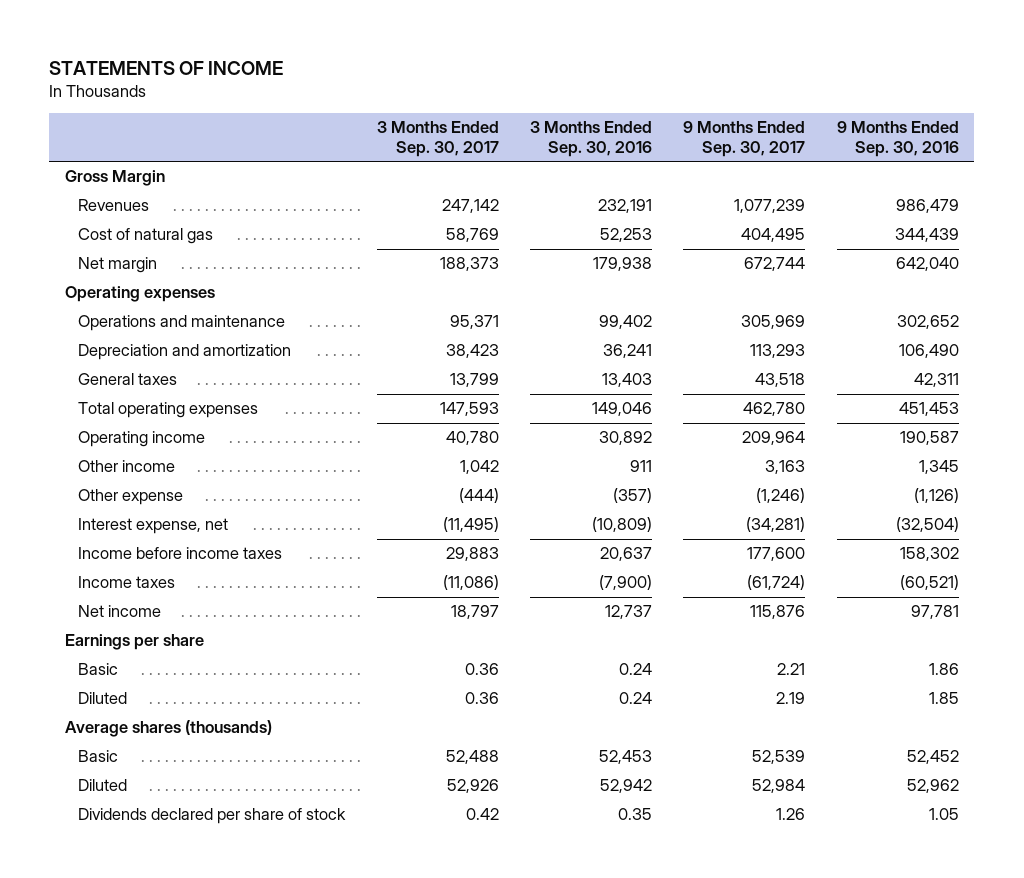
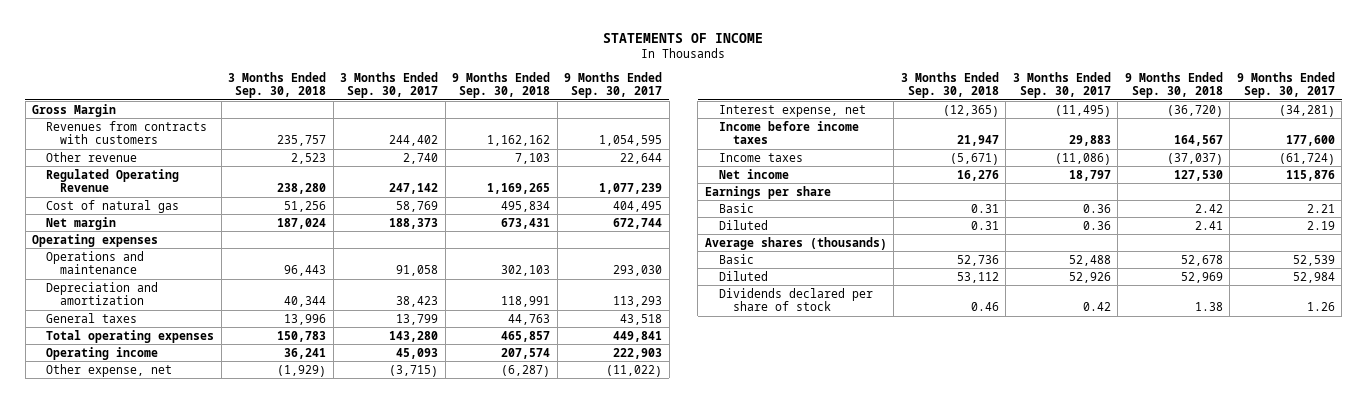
- | 3 Months Ended Sep. 30, 2017 | 3 Months Ended Sep. 30, 2016 | 9 Months Ended Sep. 30, 2017 | 9 Months Ended Sep. 30, 2016
+ | 3 Months Ended Sep. 30, 2018 | 3 Months Ended Sep. 30, 2017 | 9 Months Ended Sep. 30, 2018 | 9 Months Ended Sep. 30, 2017
- Revenues | 247,142 | 232,191 | 1,077,239 | 986,479
+ Revenues from contracts with customers | 235,757 | 244,402 | 1,162,162 | 1,054,595
+ Other revenue | 2,523 | 2,740 | 7,103 | 22,644
+ Regulated Operating Revenue | 238,280 | 247,142 | 1,169,265 | 1,077,239
- Operations and maintenance | 95,371 | 99,402 | 305,969 | 302,652
+ Operations and maintenance | 96,443 | 91,058 | 302,103 | 293,030
- Total operating expenses | 147,593 | 149,046 | 462,780 | 451,453
- Operating income | 40,780 | 30,892 | 209,964 | 190,587
- Other income | 1,042 | 911 | 3,163 | 1,345
- Other expense | (444) | (357) | (1,246) | (1,126)
+ Total operating expenses | 150,783 | 143,280 | 465,857 | 449,841
+ Operating income | 36,241 | 45,093 | 207,574 | 222,903
+ Other expense, net | (1,929) | (3,715) | (6,287) | (11,022)

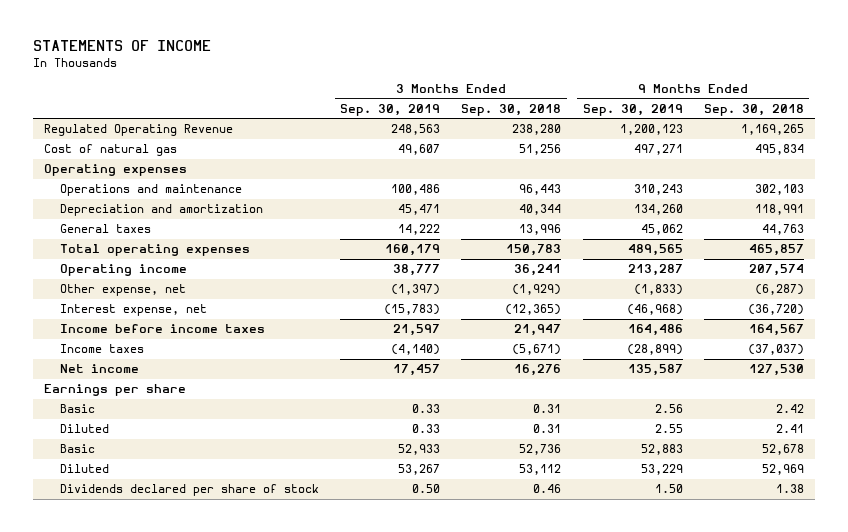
- | 3 Months Ended Sep. 30, 2018 | 3 Months Ended Sep. 30, 2017 | 9 Months Ended Sep. 30, 2018 | 9 Months Ended Sep. 30, 2017
+ | 3 Months Ended Sep. 30, 2019 | 3 Months Ended Sep. 30, 2018 | 9 Months Ended Sep. 30, 2019 | 9 Months Ended Sep. 30, 2018
- Gross Margin
- Revenues from contracts with customers | 235,757 | 244,402 | 1,162,162 | 1,054,595
- Other revenue | 2,523 | 2,740 | 7,103 | 22,644
- Net margin | 187,024 | 188,373 | 673,431 | 672,744
- Average shares (thousands)

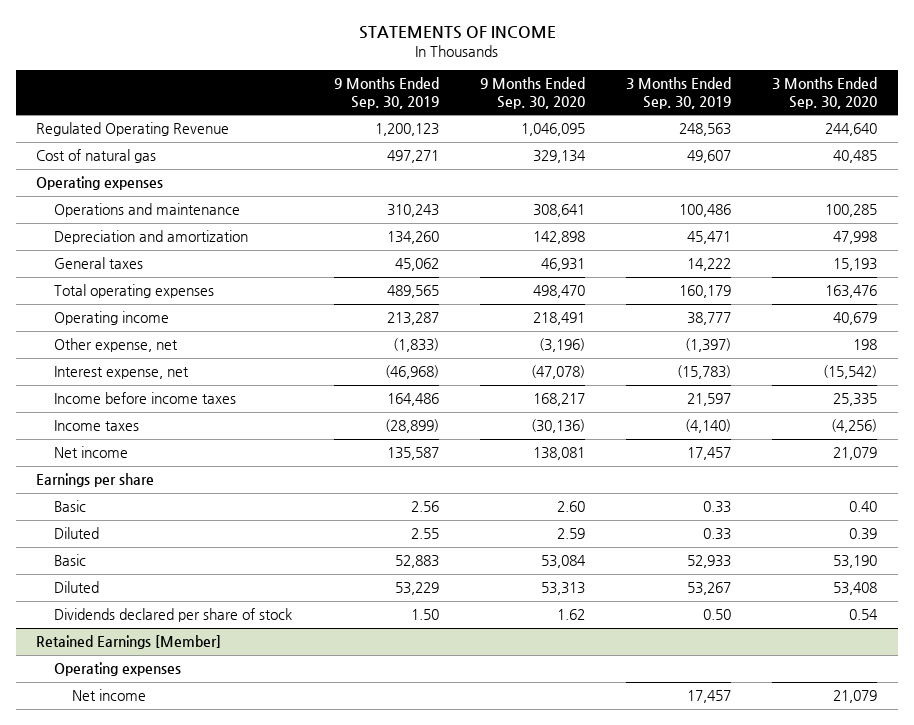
- | 3 Months Ended Sep. 30, 2019 | 3 Months Ended Sep. 30, 2018 | 9 Months Ended Sep. 30, 2019 | 9 Months Ended Sep. 30, 2018
+ | 9 Months Ended Sep. 30, 2019 | 9 Months Ended Sep. 30, 2020 | 3 Months Ended Sep. 30, 2019 | 3 Months Ended Sep. 30, 2020
+ Retained Earnings [Member]
+ Operating expenses
+ Net income | | | 17,457 | 21,079

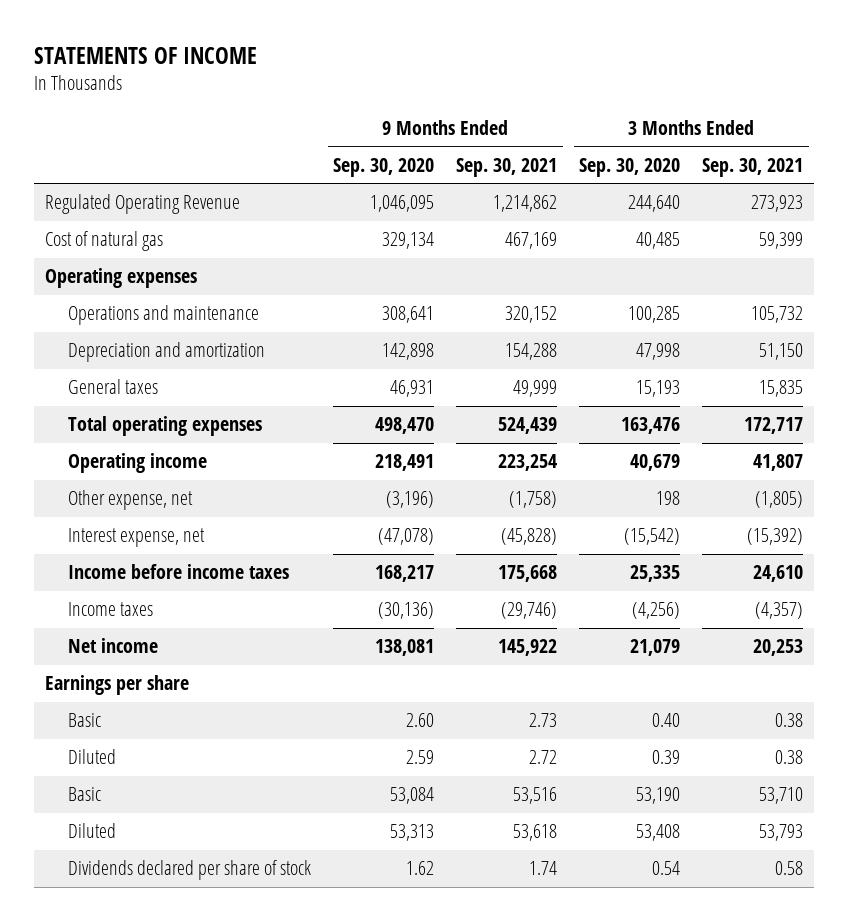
- | 9 Months Ended Sep. 30, 2019 | 9 Months Ended Sep. 30, 2020 | 3 Months Ended Sep. 30, 2019 | 3 Months Ended Sep. 30, 2020
+ | 9 Months Ended Sep. 30, 2020 | 9 Months Ended Sep. 30, 2021 | 3 Months Ended Sep. 30, 2020 | 3 Months Ended Sep. 30, 2021
- Retained Earnings [Member]
- Operating expenses
- Net income | | | 17,457 | 21,079

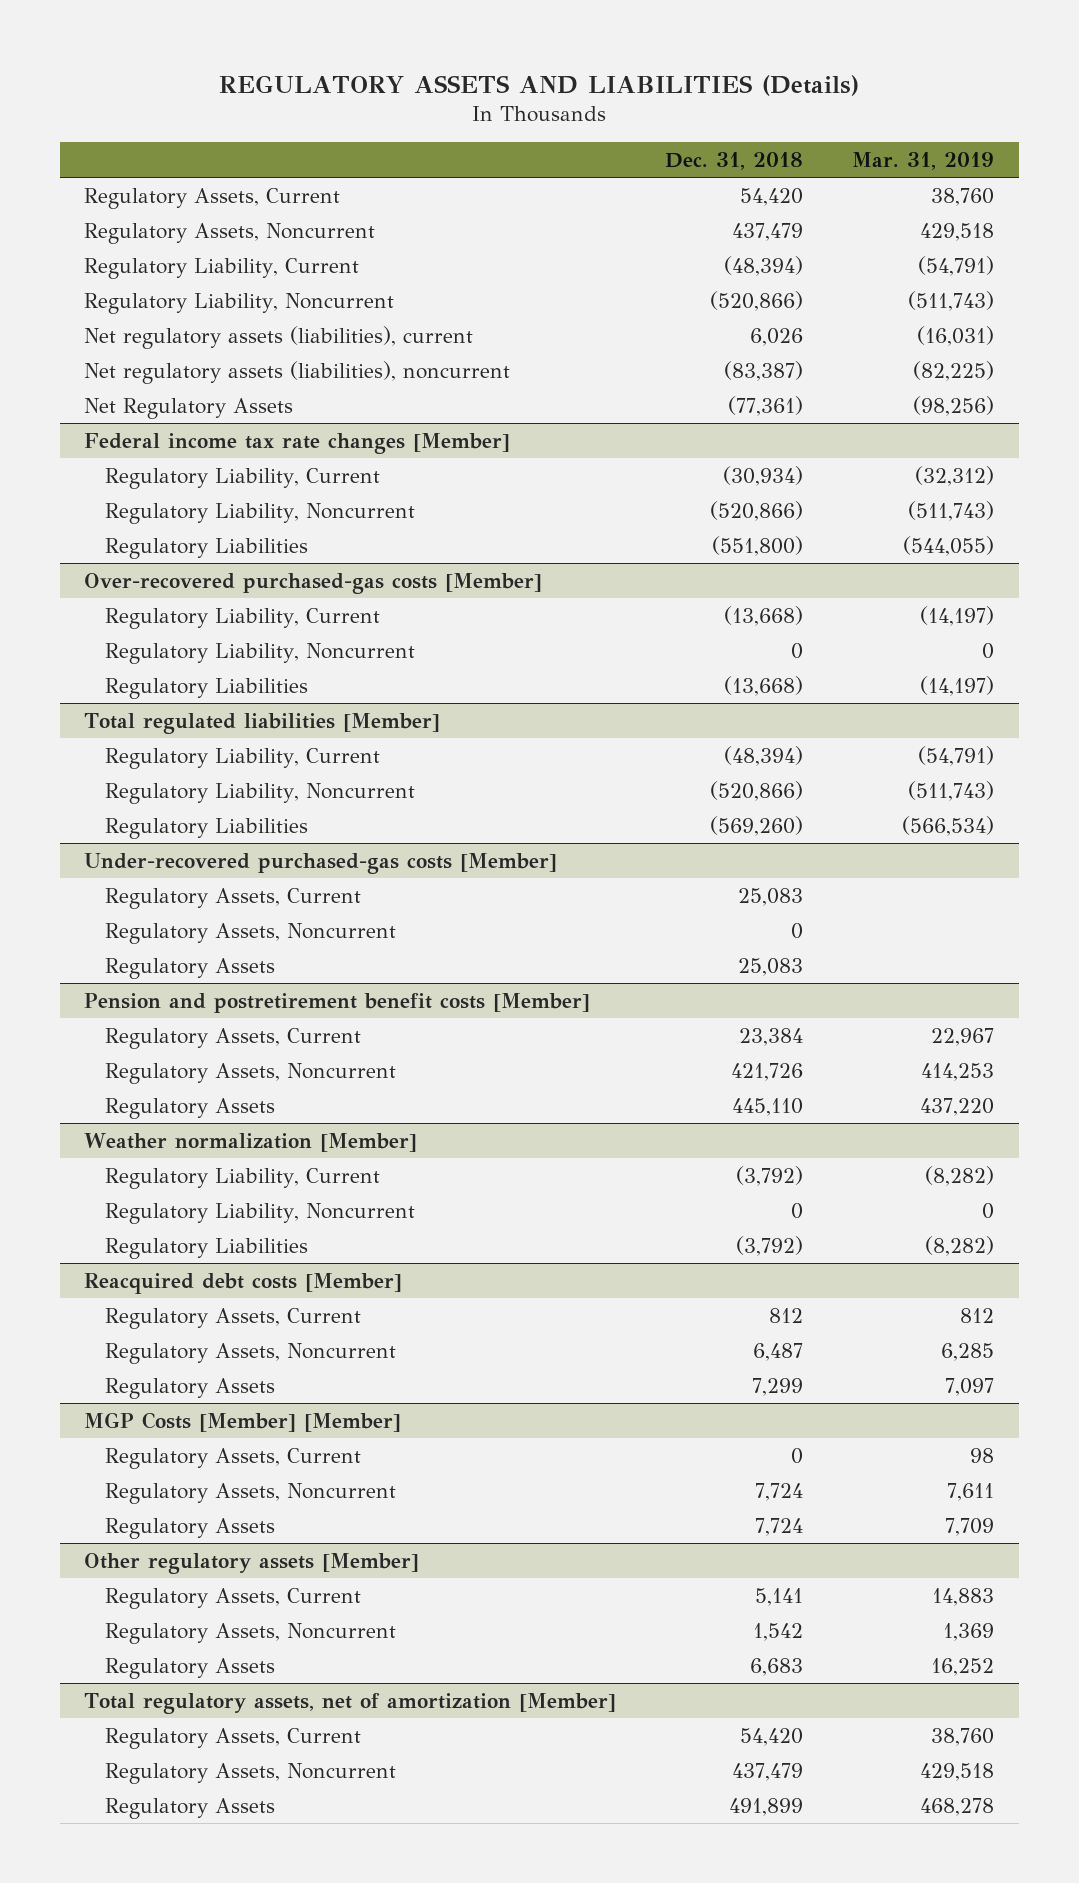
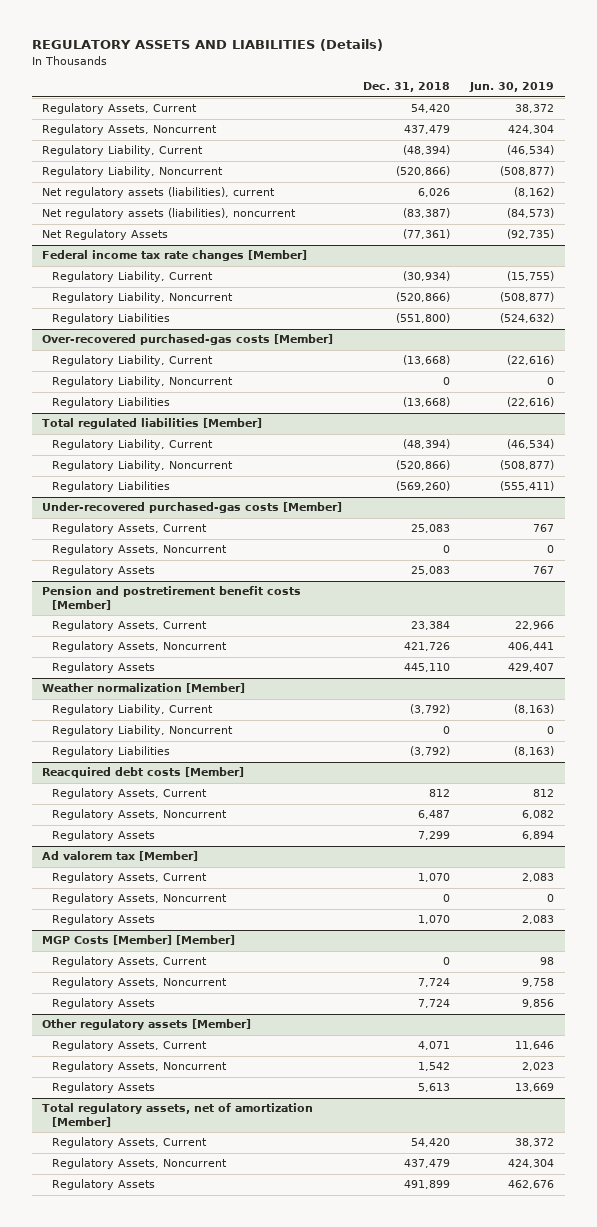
- | Dec. 31, 2018 | Mar. 31, 2019
+ | Dec. 31, 2018 | Jun. 30, 2019
+ Ad valorem tax [Member]
+ Regulatory Assets, Current | 1,070 | 2,083
+ Regulatory Assets, Noncurrent | 0 | 0
+ Regulatory Assets | 1,070 | 2,083
@ Other regulatory assets [Member]
- Regulatory Assets, Current | 5,141 | 14,883
+ Regulatory Assets, Current | 4,071 | 11,646
- Regulatory Assets | 6,683 | 16,252
+ Regulatory Assets | 5,613 | 13,669

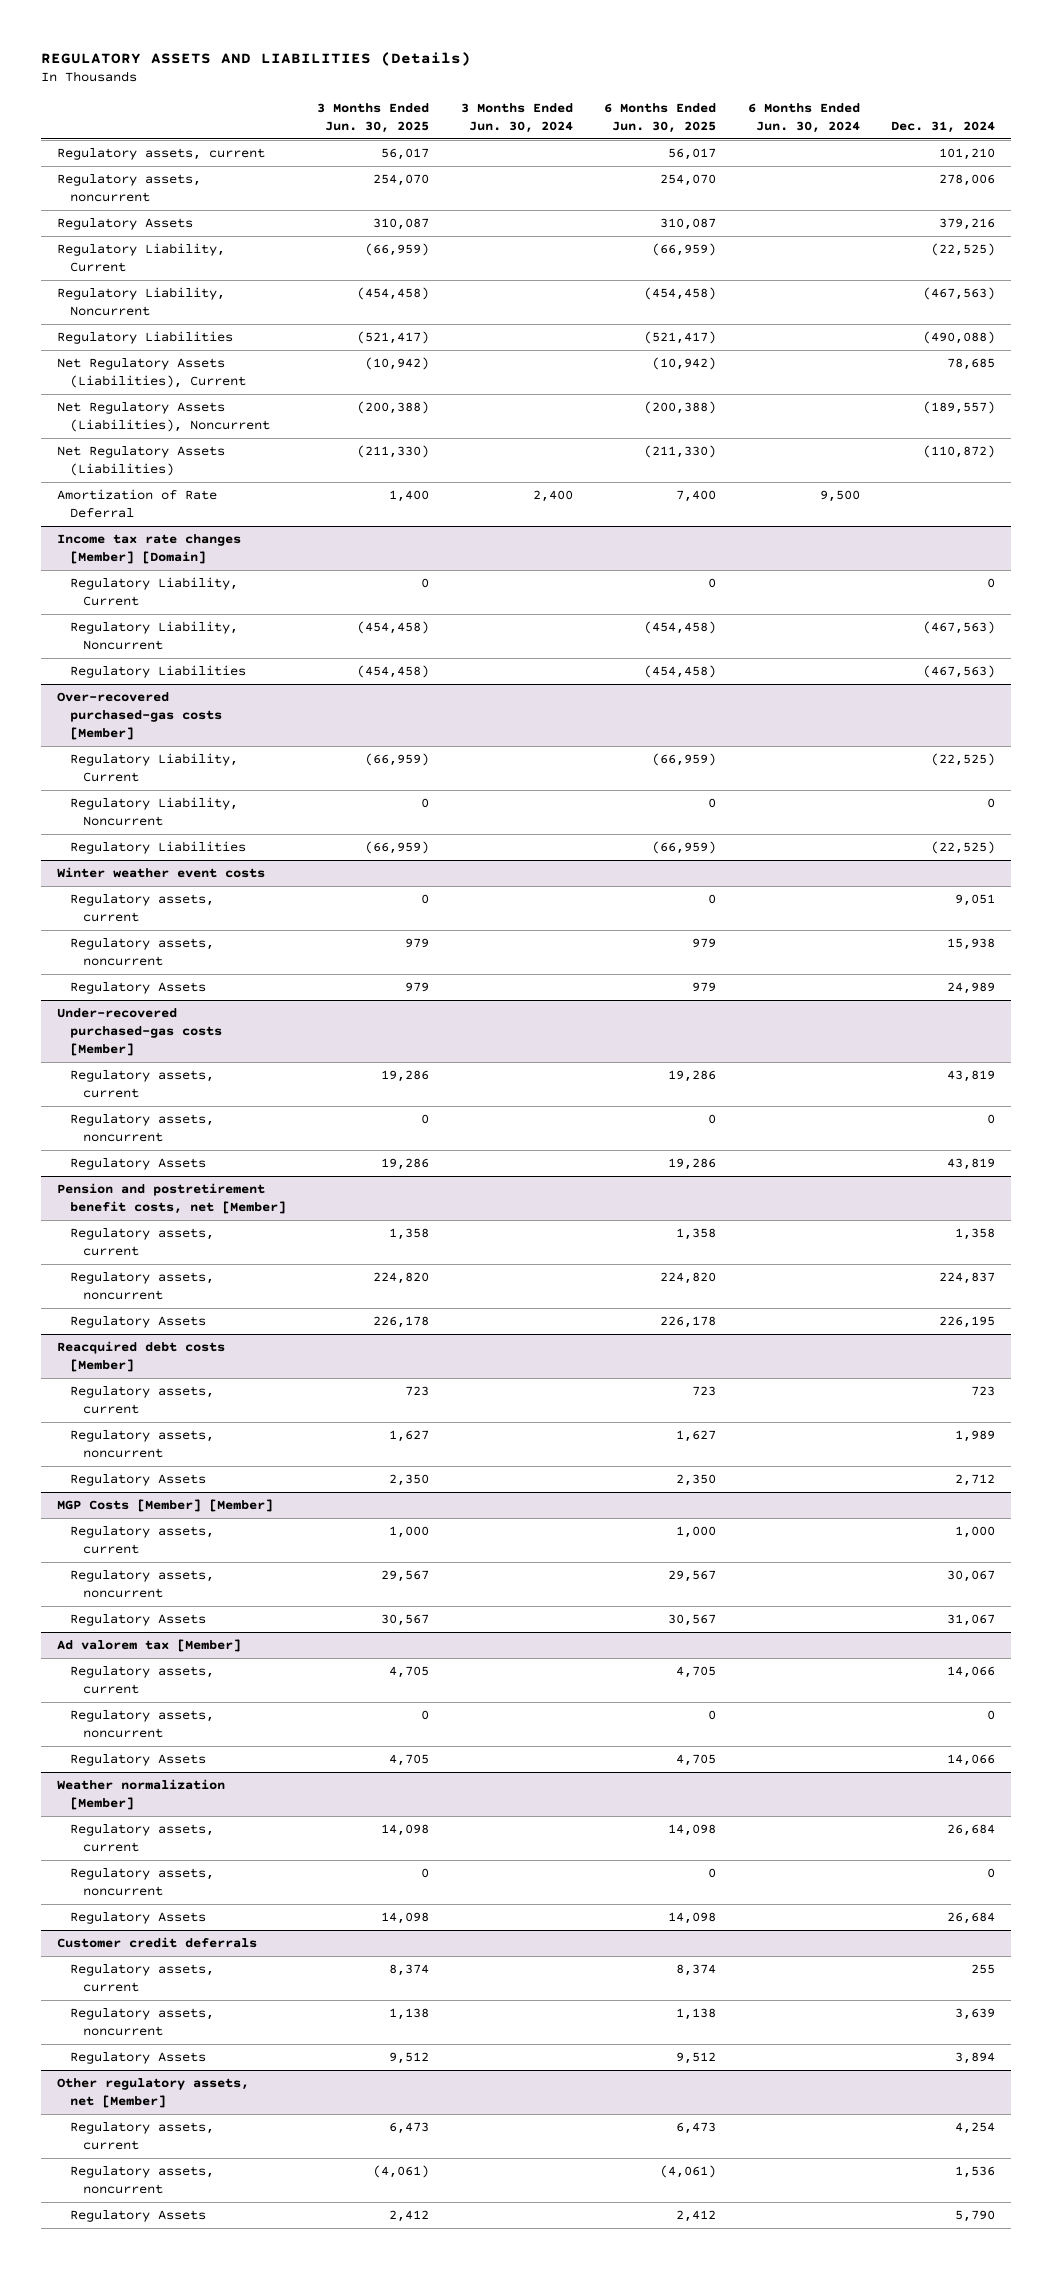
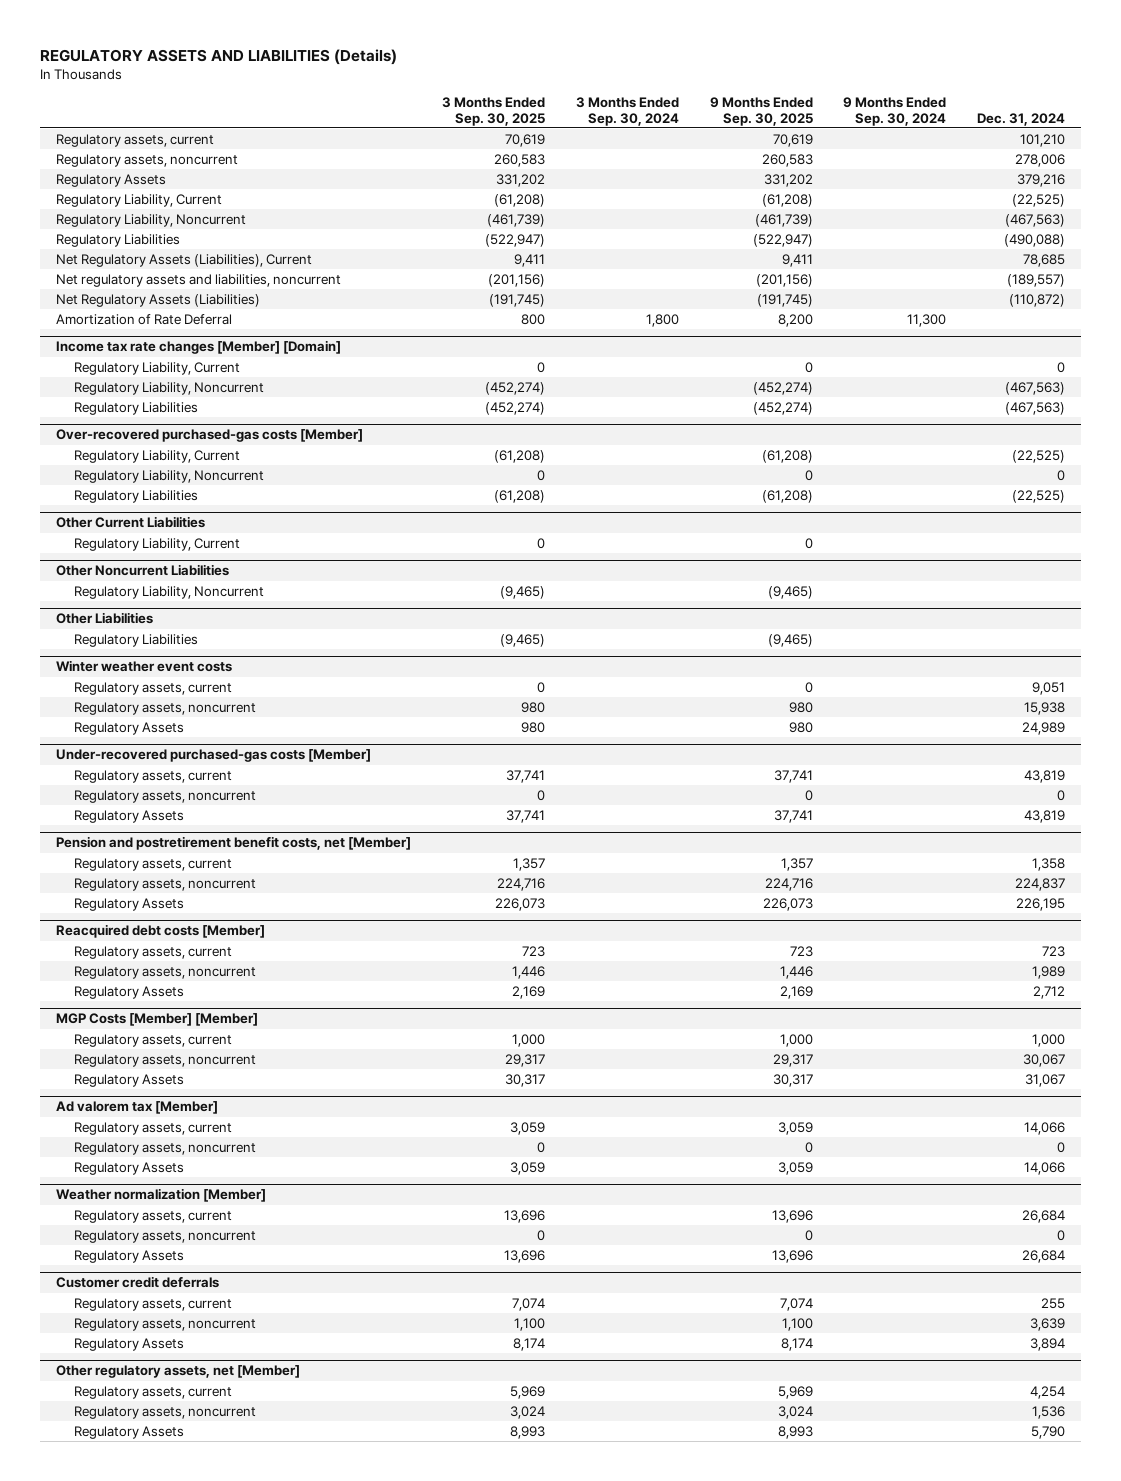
- | 3 Months Ended Jun. 30, 2025 | 3 Months Ended Jun. 30, 2024 | 6 Months Ended Jun. 30, 2025 | 6 Months Ended Jun. 30, 2024 | Dec. 31, 2024
+ | 3 Months Ended Sep. 30, 2025 | 3 Months Ended Sep. 30, 2024 | 9 Months Ended Sep. 30, 2025 | 9 Months Ended Sep. 30, 2024 | Dec. 31, 2024
- Net Regulatory Assets (Liabilities), Noncurrent | (200,388) | | (200,388) | | (189,557)
+ Net regulatory assets and liabilities, noncurrent | (201,156) | | (201,156) | | (189,557)
+ Other Current Liabilities
+ Regulatory Liability, Current | 0 | | 0 | |
+ Other Noncurrent Liabilities
+ Regulatory Liability, Noncurrent | (9,465) | | (9,465) | |
+ Other Liabilities
+ Regulatory Liabilities | (9,465) | | (9,465) | |

